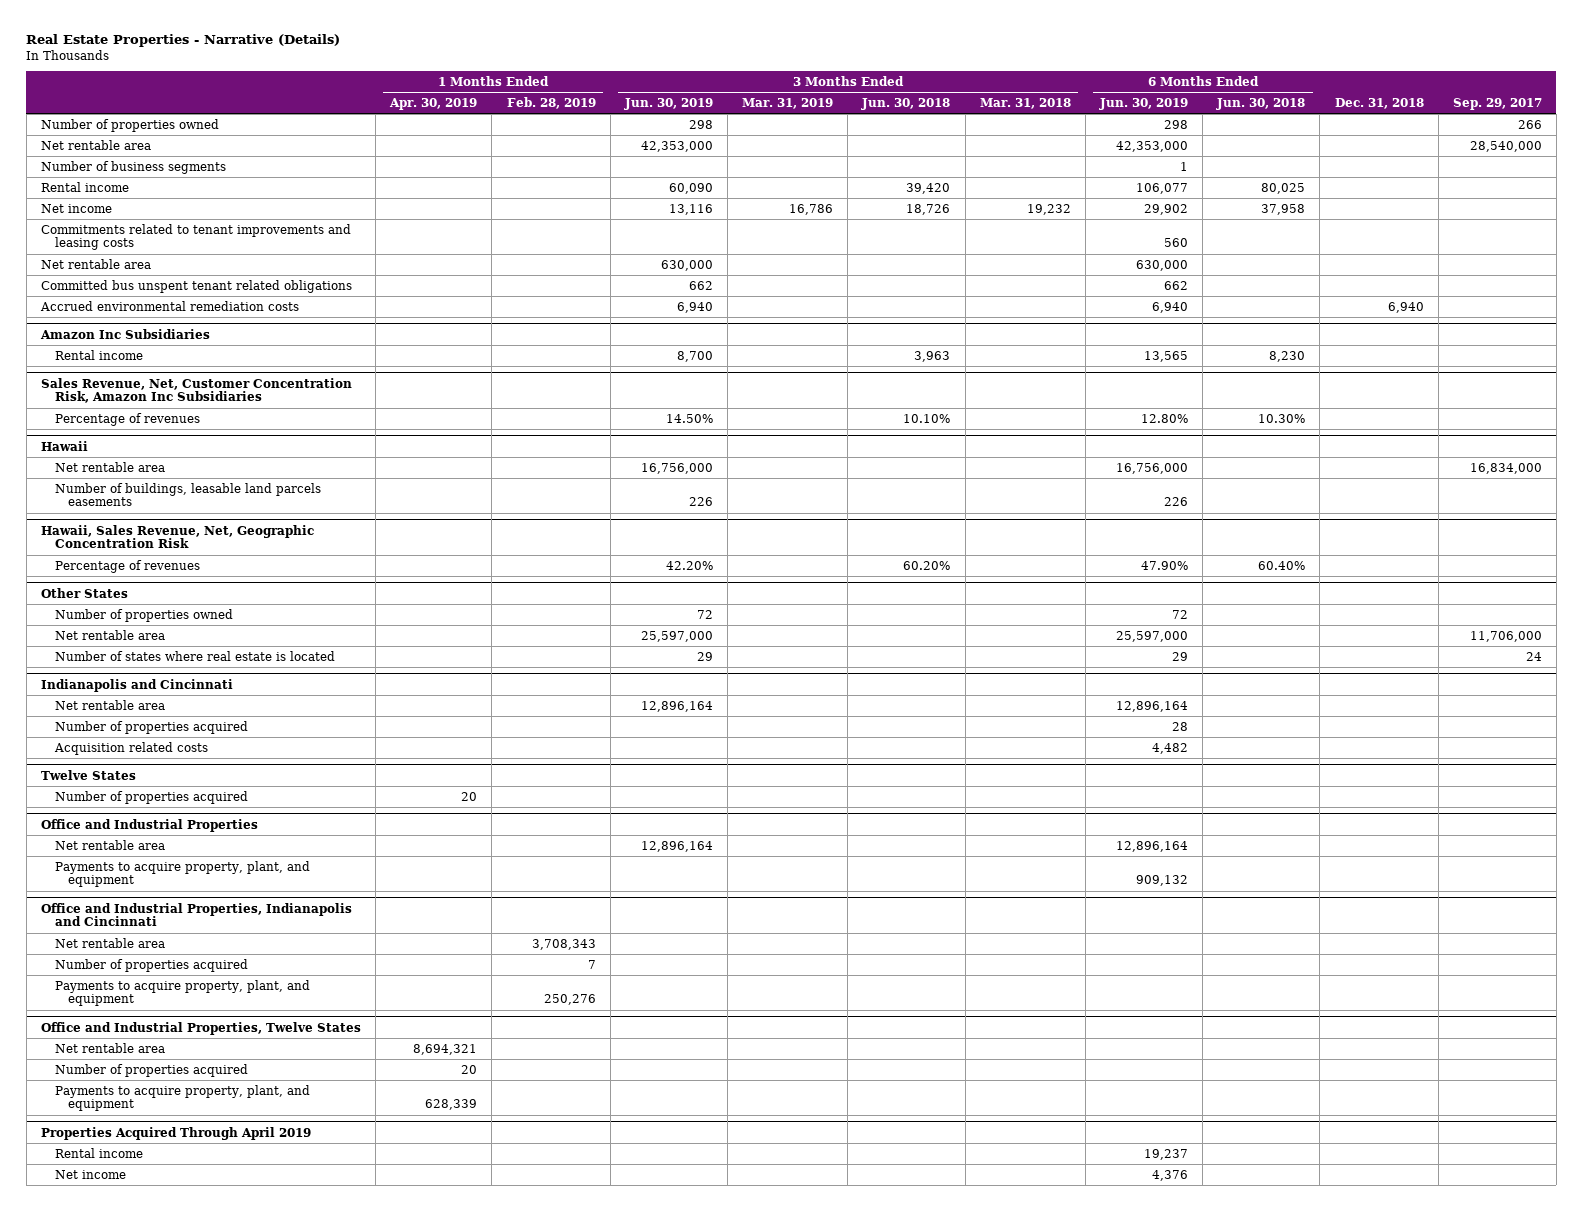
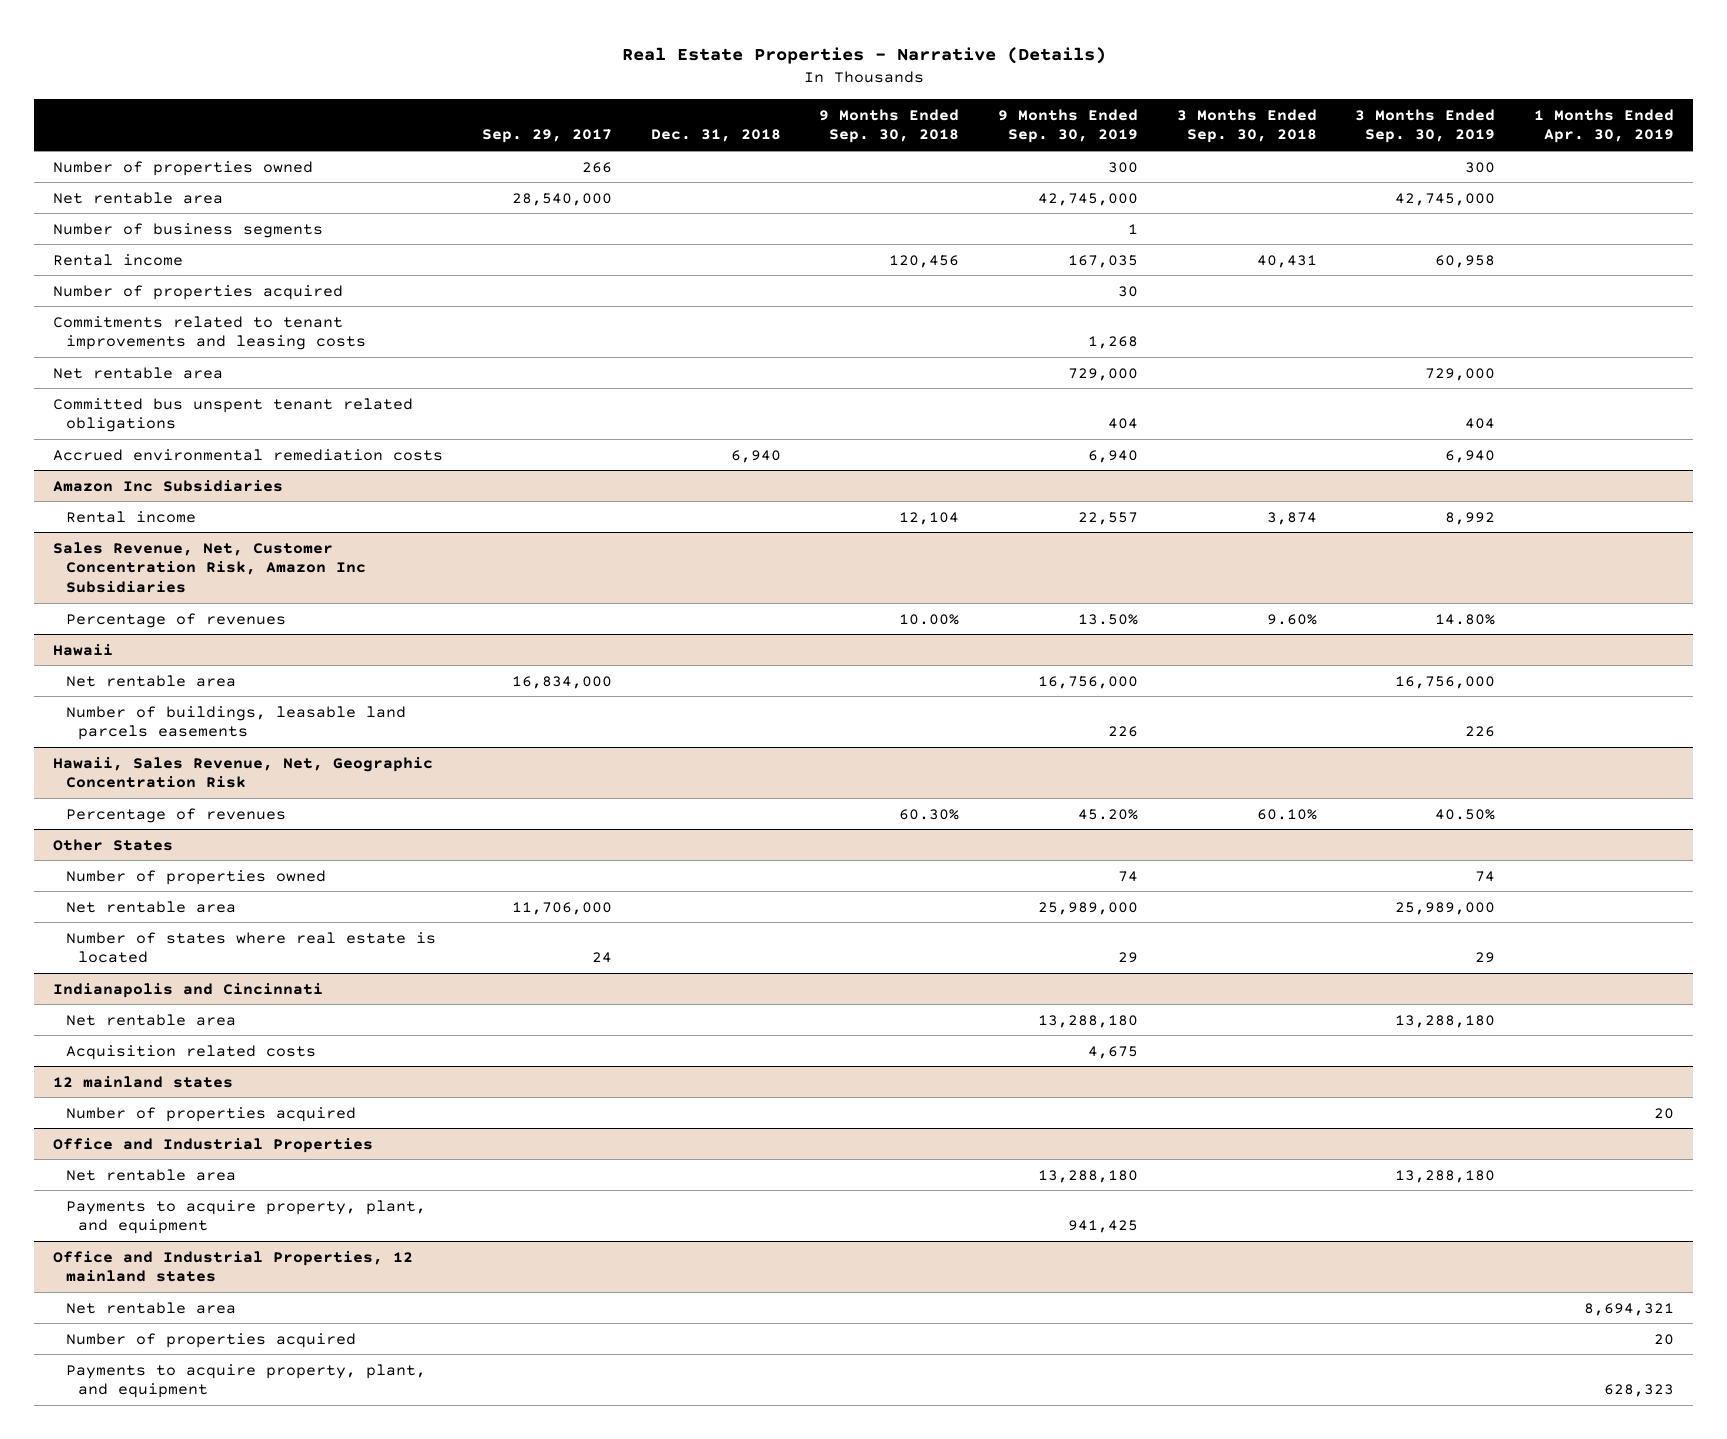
- | 1 Months Ended Apr. 30, 2019 | 1 Months Ended Feb. 28, 2019 | 3 Months Ended Jun. 30, 2019 | 3 Months Ended Mar. 31, 2019 | 3 Months Ended Jun. 30, 2018 | 3 Months Ended Mar. 31, 2018 | 6 Months Ended Jun. 30, 2019 | 6 Months Ended Jun. 30, 2018 | Dec. 31, 2018 | Sep. 29, 2017
+ | Sep. 29, 2017 | Dec. 31, 2018 | 9 Months Ended Sep. 30, 2018 | 9 Months Ended Sep. 30, 2019 | 3 Months Ended Sep. 30, 2018 | 3 Months Ended Sep. 30, 2019 | 1 Months Ended Apr. 30, 2019
- Net income | | | 13,116 | 16,786 | 18,726 | 19,232 | 29,902 | 37,958 | |
+ Number of properties acquired | | | | 30 | | |
@ Indianapolis and Cincinnati
- Number of properties acquired | | | | | | | 28 | | |
- Twelve States
+ 12 mainland states
- Office and Industrial Properties, Indianapolis and Cincinnati
- Net rentable area | | 3,708,343 | | | | | | | |
- Number of properties acquired | | 7 | | | | | | | |
- Payments to acquire property, plant, and equipment | | 250,276 | | | | | | | |
- Office and Industrial Properties, Twelve States
+ Office and Industrial Properties, 12 mainland states
- Payments to acquire property, plant, and equipment | 628,339 | | | | | | | | |
- Properties Acquired Through April 2019
- Rental income | | | | | | | 19,237 | | |
- Net income | | | | | | | 4,376 | | |
+ Payments to acquire property, plant, and equipment | | | | | | | 628,323

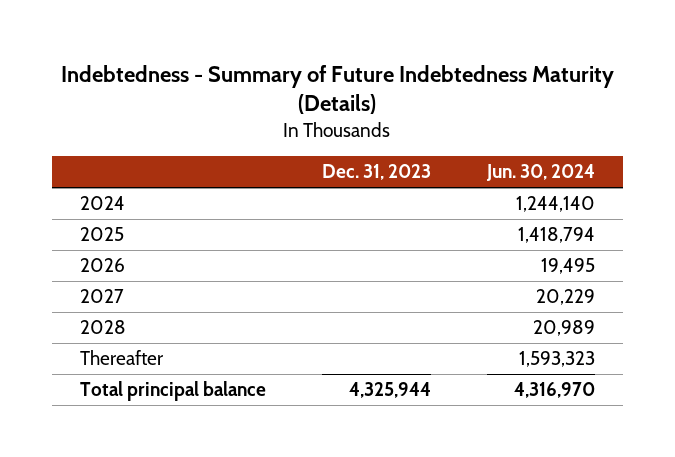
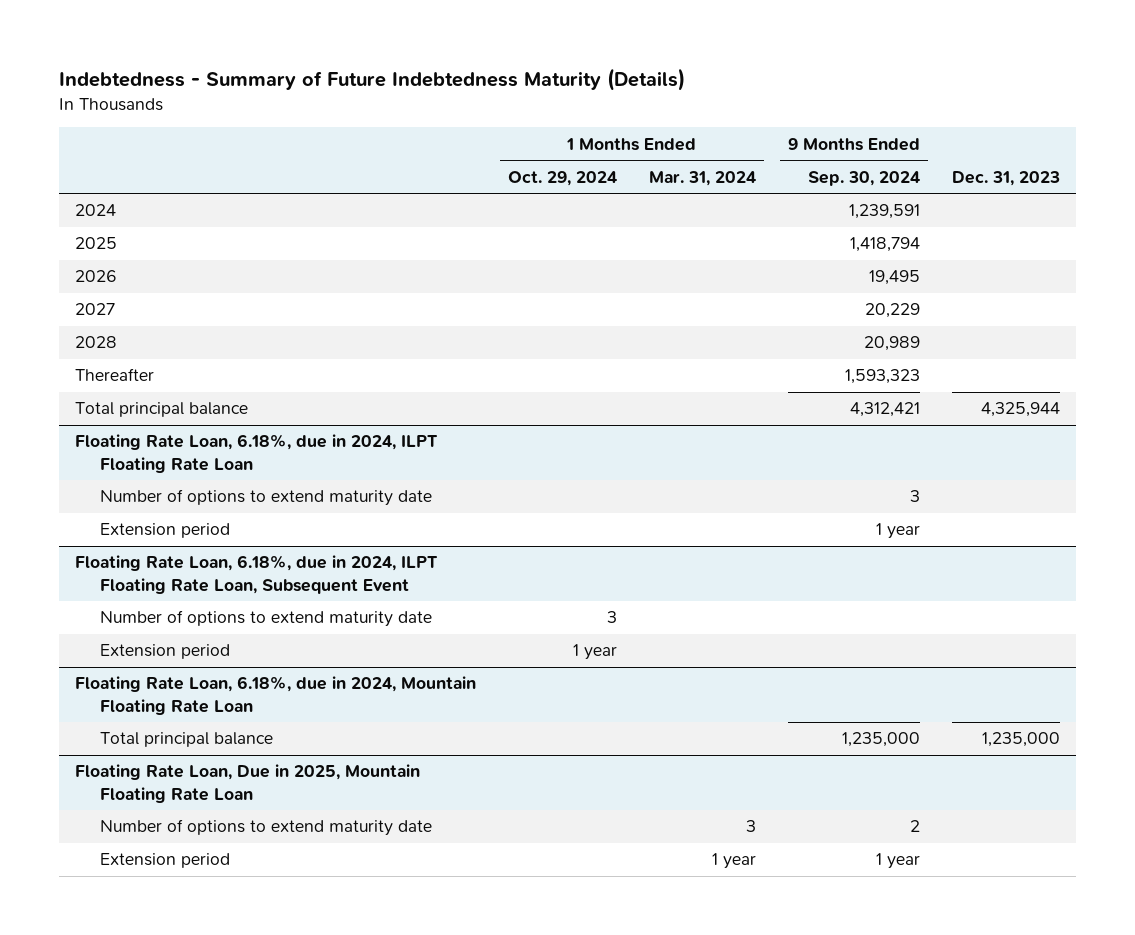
- | Dec. 31, 2023 | Jun. 30, 2024
+ | 1 Months Ended Oct. 29, 2024 | 1 Months Ended Mar. 31, 2024 | 9 Months Ended Sep. 30, 2024 | Dec. 31, 2023
+ Floating Rate Loan, 6.18%, due in 2024, ILPT Floating Rate Loan
+ Number of options to extend maturity date | | | 3 |
+ Extension period | | | 1 year |
+ Floating Rate Loan, 6.18%, due in 2024, ILPT Floating Rate Loan, Subsequent Event
+ Number of options to extend maturity date | 3 | | |
+ Extension period | 1 year | | |
+ Floating Rate Loan, 6.18%, due in 2024, Mountain Floating Rate Loan
+ Total principal balance | | | 1,235,000 | 1,235,000
+ Floating Rate Loan, Due in 2025, Mountain Floating Rate Loan
+ Number of options to extend maturity date | | 3 | 2 |
+ Extension period | | 1 year | 1 year |

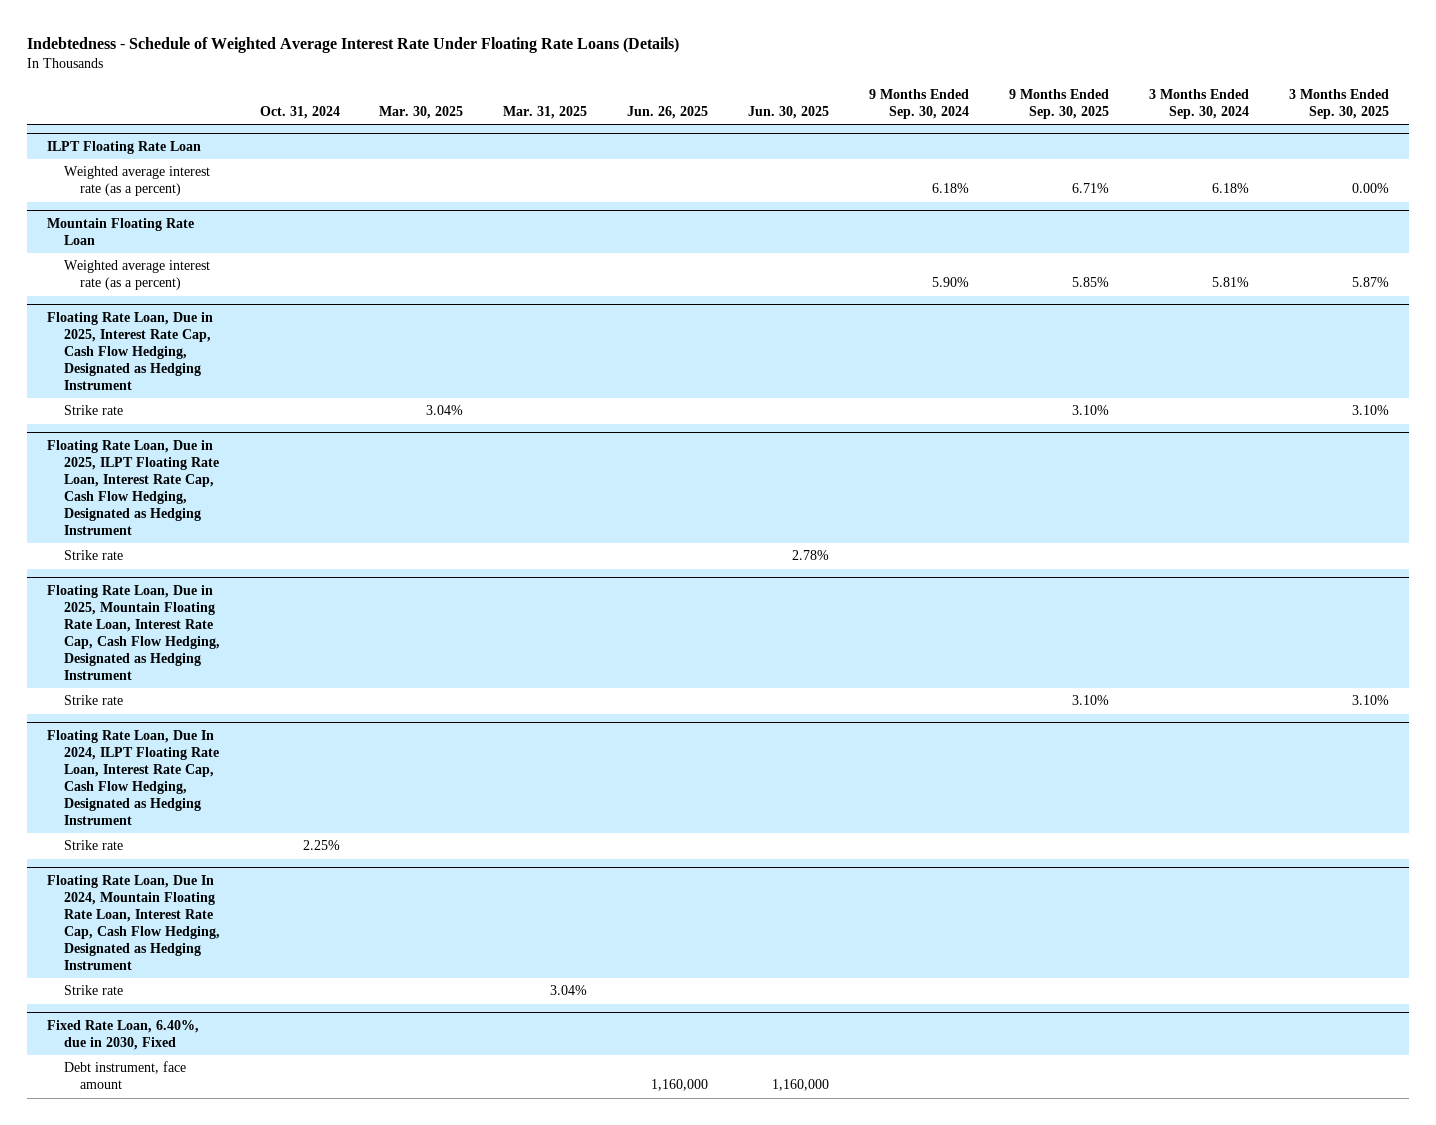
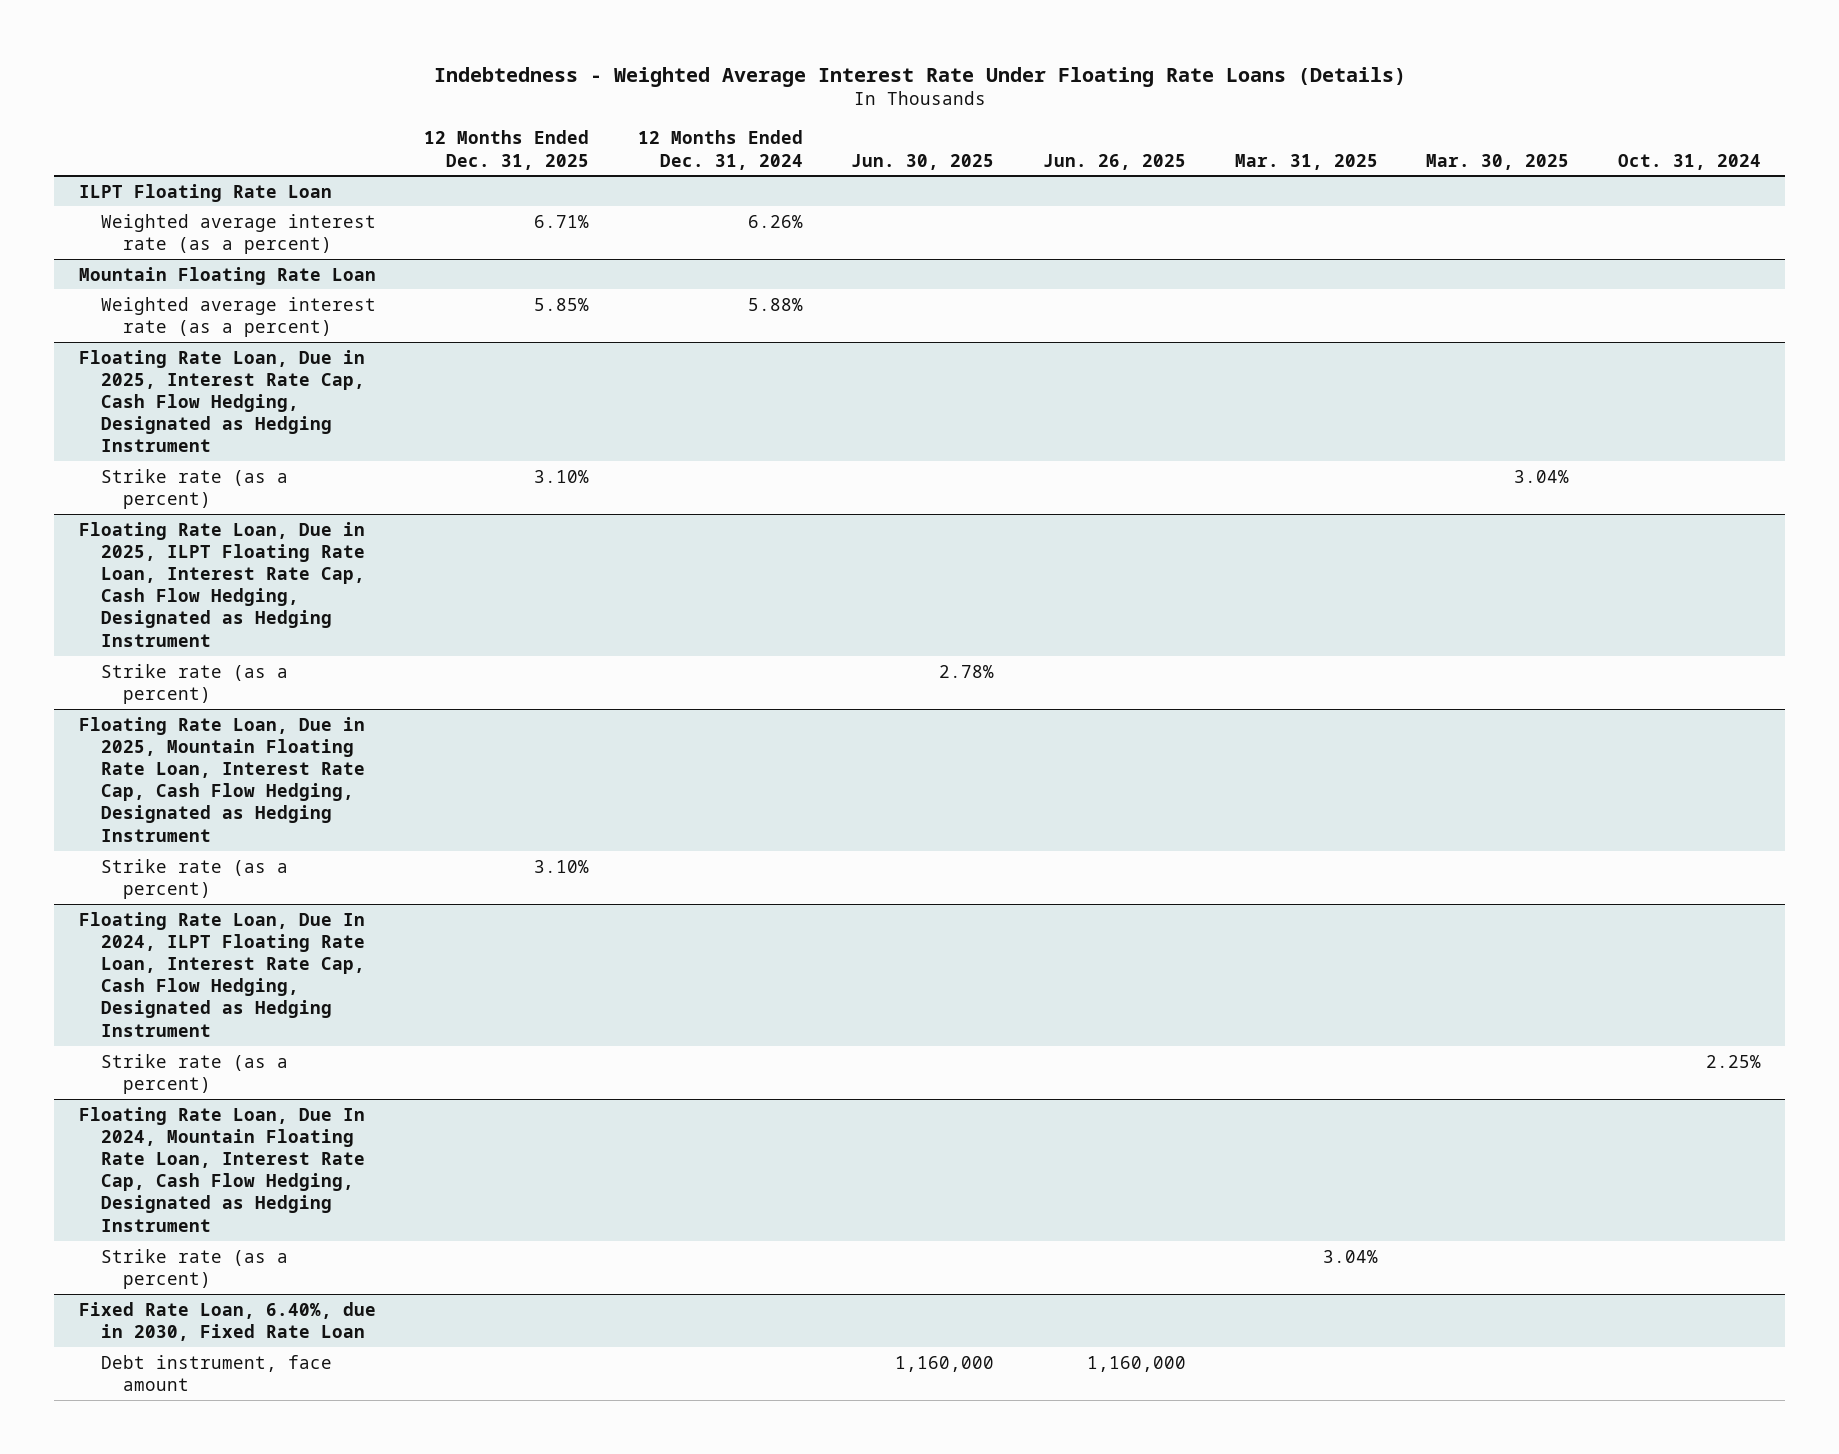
- Indebtedness - Schedule of Weighted Average Interest Rate Under Floating Rate Loans (Details)
+ Indebtedness - Weighted Average Interest Rate Under Floating Rate Loans (Details)
- | Oct. 31, 2024 | Mar. 30, 2025 | Mar. 31, 2025 | Jun. 26, 2025 | Jun. 30, 2025 | 9 Months Ended Sep. 30, 2024 | 9 Months Ended Sep. 30, 2025 | 3 Months Ended Sep. 30, 2024 | 3 Months Ended Sep. 30, 2025
+ | 12 Months Ended Dec. 31, 2025 | 12 Months Ended Dec. 31, 2024 | Jun. 30, 2025 | Jun. 26, 2025 | Mar. 31, 2025 | Mar. 30, 2025 | Oct. 31, 2024
@ Floating Rate Loan, Due in 2025, Interest Rate Cap, Cash Flow Hedging, Designated as Hedging Instrument
- Strike rate | | 3.04% | | | | | 3.10% | | 3.10%
+ Strike rate (as a percent) | 3.10% | | | | | 3.04% |
@ Floating Rate Loan, Due in 2025, ILPT Floating Rate Loan, Interest Rate Cap, Cash Flow Hedging, Designated as Hedging Instrument
- Strike rate | | | | | 2.78% | | | |
+ Strike rate (as a percent) | | | 2.78% | | | |
@ Floating Rate Loan, Due in 2025, Mountain Floating Rate Loan, Interest Rate Cap, Cash Flow Hedging, Designated as Hedging Instrument
- Strike rate | | | | | | | 3.10% | | 3.10%
+ Strike rate (as a percent) | 3.10% | | | | | |
@ Floating Rate Loan, Due In 2024, ILPT Floating Rate Loan, Interest Rate Cap, Cash Flow Hedging, Designated as Hedging Instrument
- Strike rate | 2.25% | | | | | | | |
+ Strike rate (as a percent) | | | | | | | 2.25%
@ Floating Rate Loan, Due In 2024, Mountain Floating Rate Loan, Interest Rate Cap, Cash Flow Hedging, Designated as Hedging Instrument
- Strike rate | | | 3.04% | | | | | |
- Fixed Rate Loan, 6.40%, due in 2030, Fixed
@ Floating Rate Loan, Due In 2024, Mountain Floating Rate Loan, Interest Rate Cap, Cash Flow Hedging, Designated as Hedging Instrument
+ Strike rate (as a percent) | | | | | 3.04% | |
+ Fixed Rate Loan, 6.40%, due in 2030, Fixed Rate Loan

